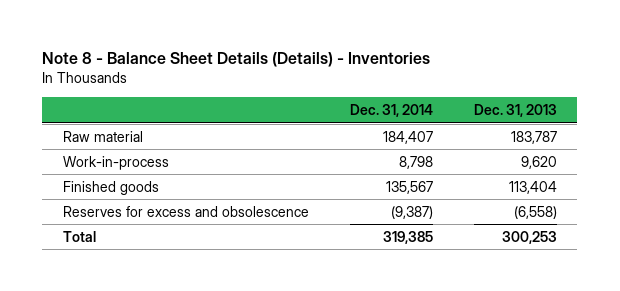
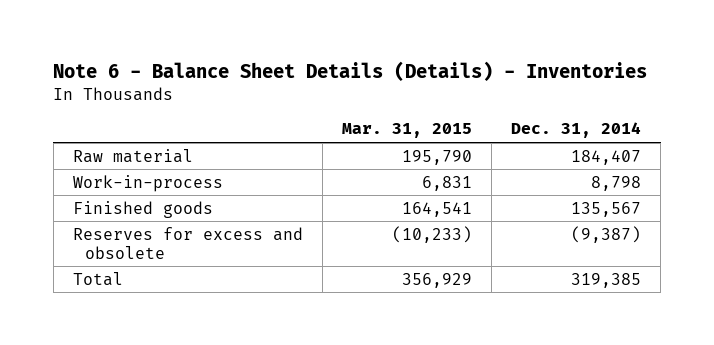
- Note 8 - Balance Sheet Details (Details) - Inventories
+ Note 6 - Balance Sheet Details (Details) - Inventories
- | Dec. 31, 2014 | Dec. 31, 2013
+ | Mar. 31, 2015 | Dec. 31, 2014
- Reserves for excess and obsolescence | (9,387) | (6,558)
+ Reserves for excess and obsolete | (10,233) | (9,387)

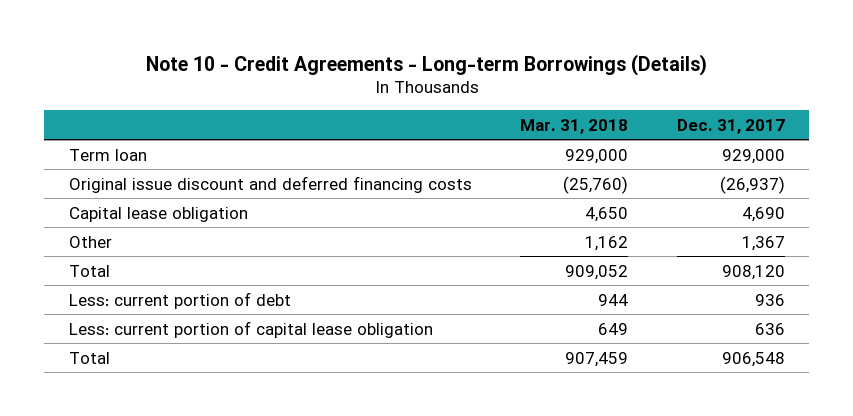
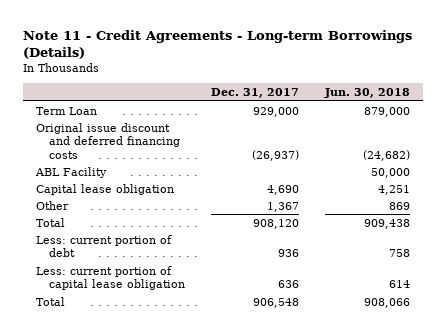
- Note 10 - Credit Agreements - Long-term Borrowings (Details)
+ Note 11 - Credit Agreements - Long-term Borrowings (Details)
- | Mar. 31, 2018 | Dec. 31, 2017
+ | Dec. 31, 2017 | Jun. 30, 2018
- Term loan | 929,000 | 929,000
+ Term Loan | 929,000 | 879,000
+ ABL Facility | | 50,000

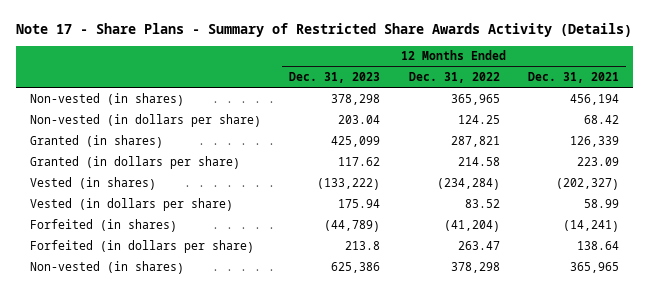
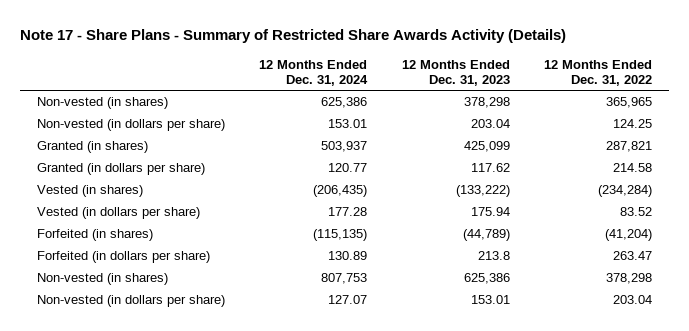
- | 12 Months Ended Dec. 31, 2023 | 12 Months Ended Dec. 31, 2022 | 12 Months Ended Dec. 31, 2021
+ | 12 Months Ended Dec. 31, 2024 | 12 Months Ended Dec. 31, 2023 | 12 Months Ended Dec. 31, 2022
+ Non-vested (in dollars per share) | 127.07 | 153.01 | 203.04

